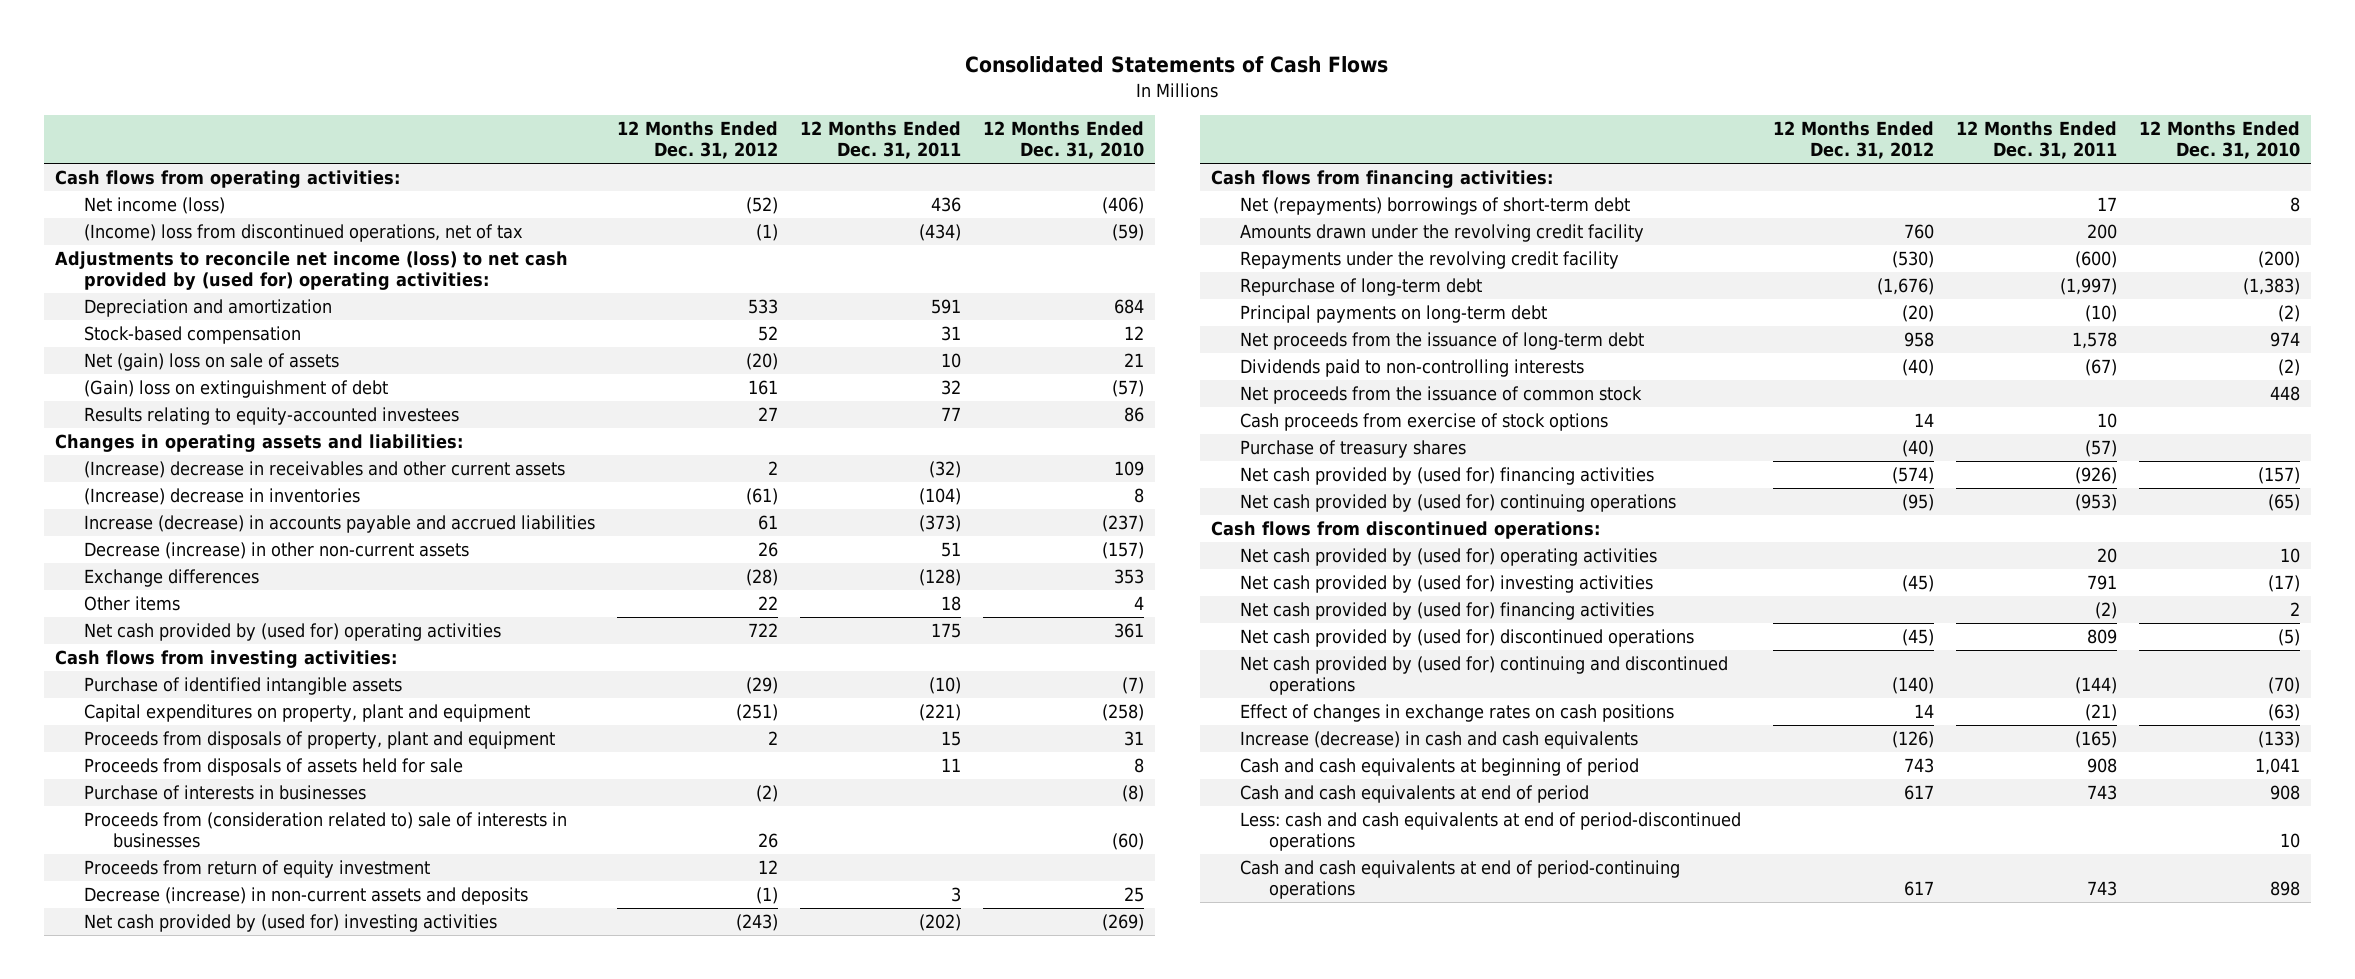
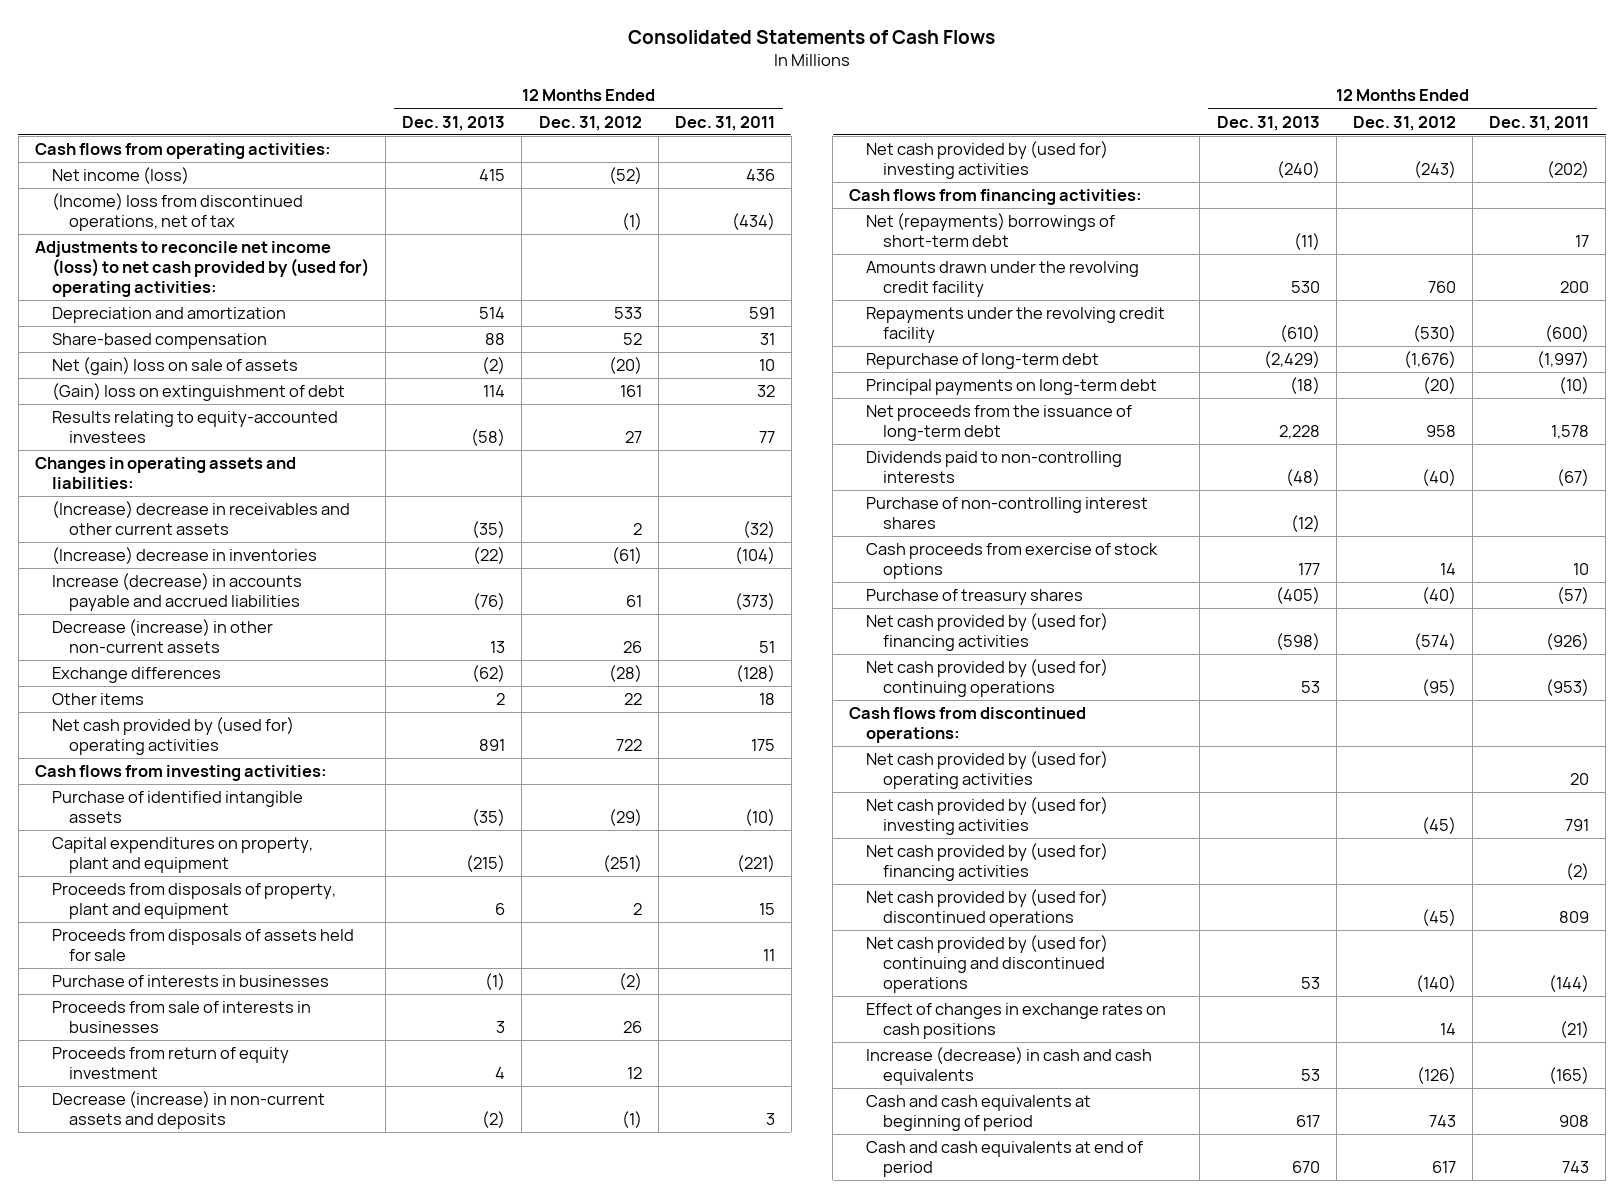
- | 12 Months Ended Dec. 31, 2012 | 12 Months Ended Dec. 31, 2011 | 12 Months Ended Dec. 31, 2010
+ | 12 Months Ended Dec. 31, 2013 | 12 Months Ended Dec. 31, 2012 | 12 Months Ended Dec. 31, 2011
- Stock-based compensation | 52 | 31 | 12
+ Share-based compensation | 88 | 52 | 31
- Proceeds from (consideration related to) sale of interests in businesses | 26 | | (60)
+ Proceeds from sale of interests in businesses | 3 | 26 |
- Net proceeds from the issuance of common stock | | | 448
+ Purchase of non-controlling interest shares | (12) | |
- Less: cash and cash equivalents at end of period-discontinued operations | | | 10
- Cash and cash equivalents at end of period-continuing operations | 617 | 743 | 898

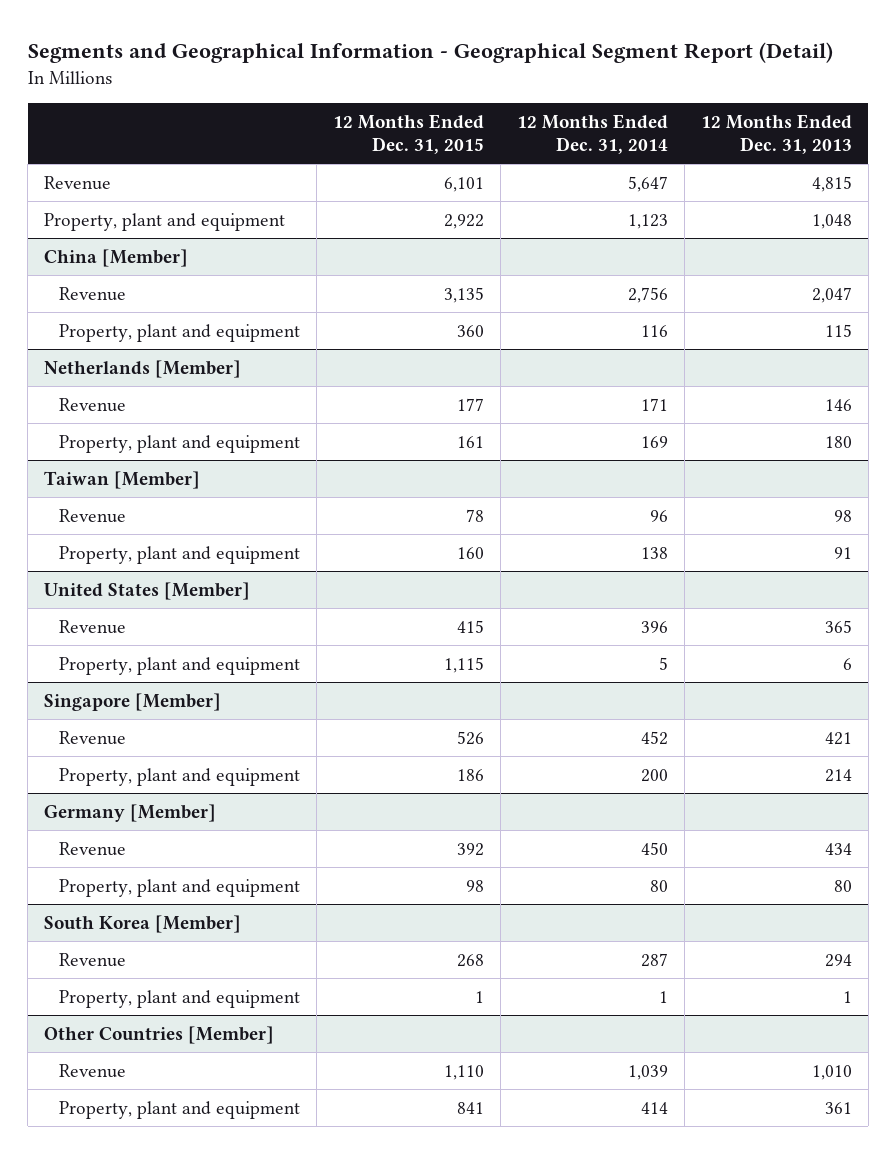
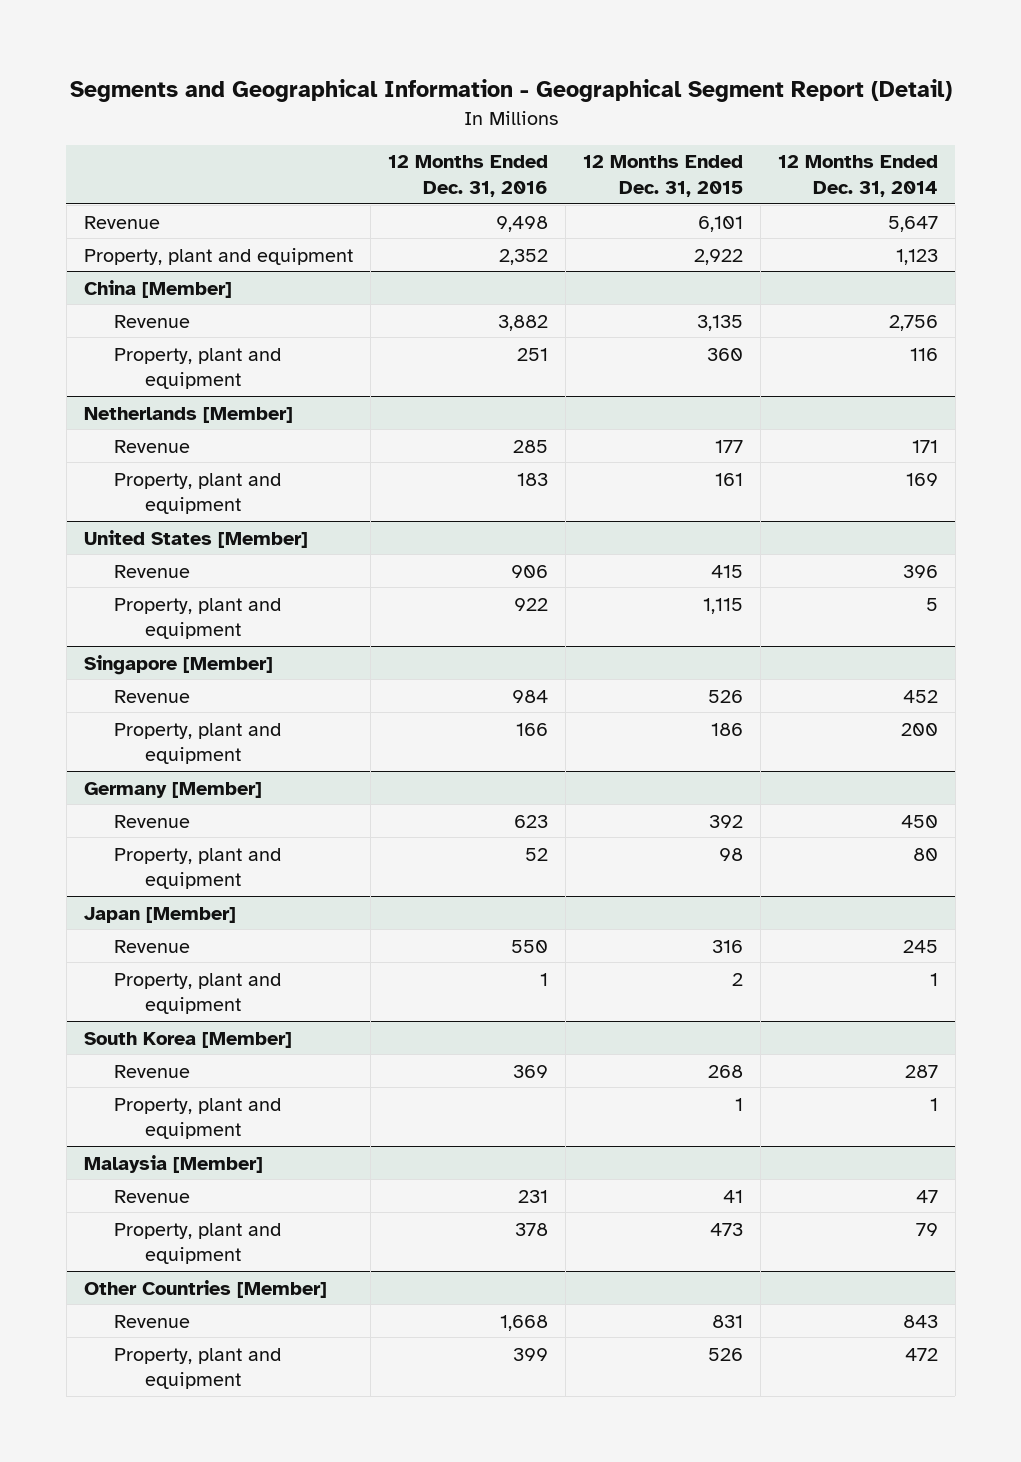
- | 12 Months Ended Dec. 31, 2015 | 12 Months Ended Dec. 31, 2014 | 12 Months Ended Dec. 31, 2013
+ | 12 Months Ended Dec. 31, 2016 | 12 Months Ended Dec. 31, 2015 | 12 Months Ended Dec. 31, 2014
- Taiwan [Member]
- Revenue | 78 | 96 | 98
- Property, plant and equipment | 160 | 138 | 91
+ Japan [Member]
+ Revenue | 550 | 316 | 245
+ Property, plant and equipment | 1 | 2 | 1
+ Malaysia [Member]
+ Revenue | 231 | 41 | 47
+ Property, plant and equipment | 378 | 473 | 79
@ Other Countries [Member]
- Revenue | 1,110 | 1,039 | 1,010
- Property, plant and equipment | 841 | 414 | 361
+ Revenue | 1,668 | 831 | 843
+ Property, plant and equipment | 399 | 526 | 472

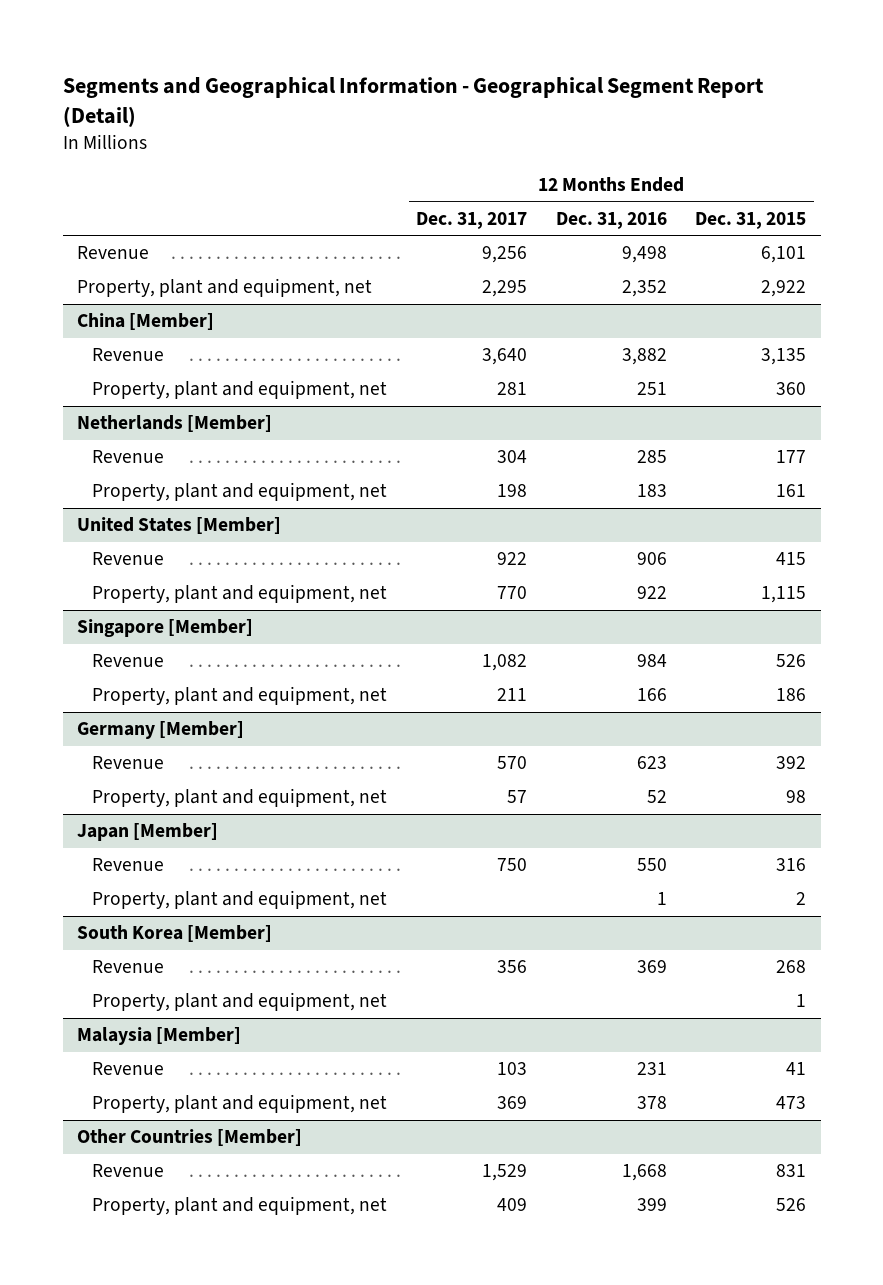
- | 12 Months Ended Dec. 31, 2016 | 12 Months Ended Dec. 31, 2015 | 12 Months Ended Dec. 31, 2014
+ | 12 Months Ended Dec. 31, 2017 | 12 Months Ended Dec. 31, 2016 | 12 Months Ended Dec. 31, 2015
- Property, plant and equipment | 2,352 | 2,922 | 1,123
+ Property, plant and equipment, net | 2,295 | 2,352 | 2,922
@ China [Member]
- Property, plant and equipment | 251 | 360 | 116
+ Property, plant and equipment, net | 281 | 251 | 360
@ Netherlands [Member]
- Property, plant and equipment | 183 | 161 | 169
+ Property, plant and equipment, net | 198 | 183 | 161
@ United States [Member]
- Property, plant and equipment | 922 | 1,115 | 5
+ Property, plant and equipment, net | 770 | 922 | 1,115
@ Singapore [Member]
- Property, plant and equipment | 166 | 186 | 200
+ Property, plant and equipment, net | 211 | 166 | 186
@ Germany [Member]
- Property, plant and equipment | 52 | 98 | 80
+ Property, plant and equipment, net | 57 | 52 | 98
@ Japan [Member]
- Property, plant and equipment | 1 | 2 | 1
+ Property, plant and equipment, net | | 1 | 2
@ South Korea [Member]
- Property, plant and equipment | | 1 | 1
+ Property, plant and equipment, net | | | 1
@ Malaysia [Member]
- Property, plant and equipment | 378 | 473 | 79
+ Property, plant and equipment, net | 369 | 378 | 473
@ Other Countries [Member]
- Property, plant and equipment | 399 | 526 | 472
+ Property, plant and equipment, net | 409 | 399 | 526

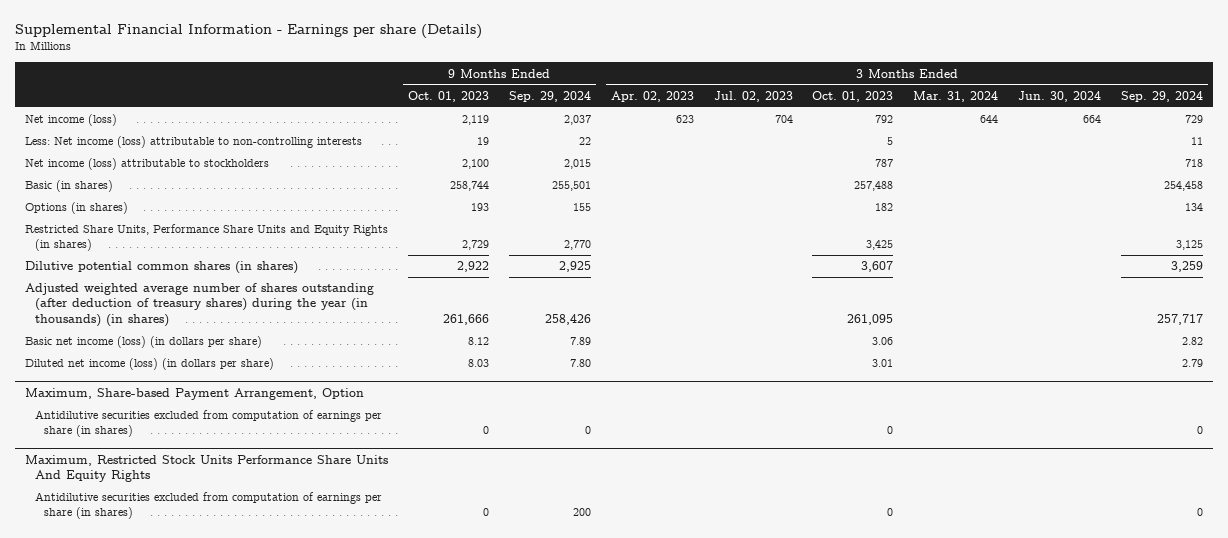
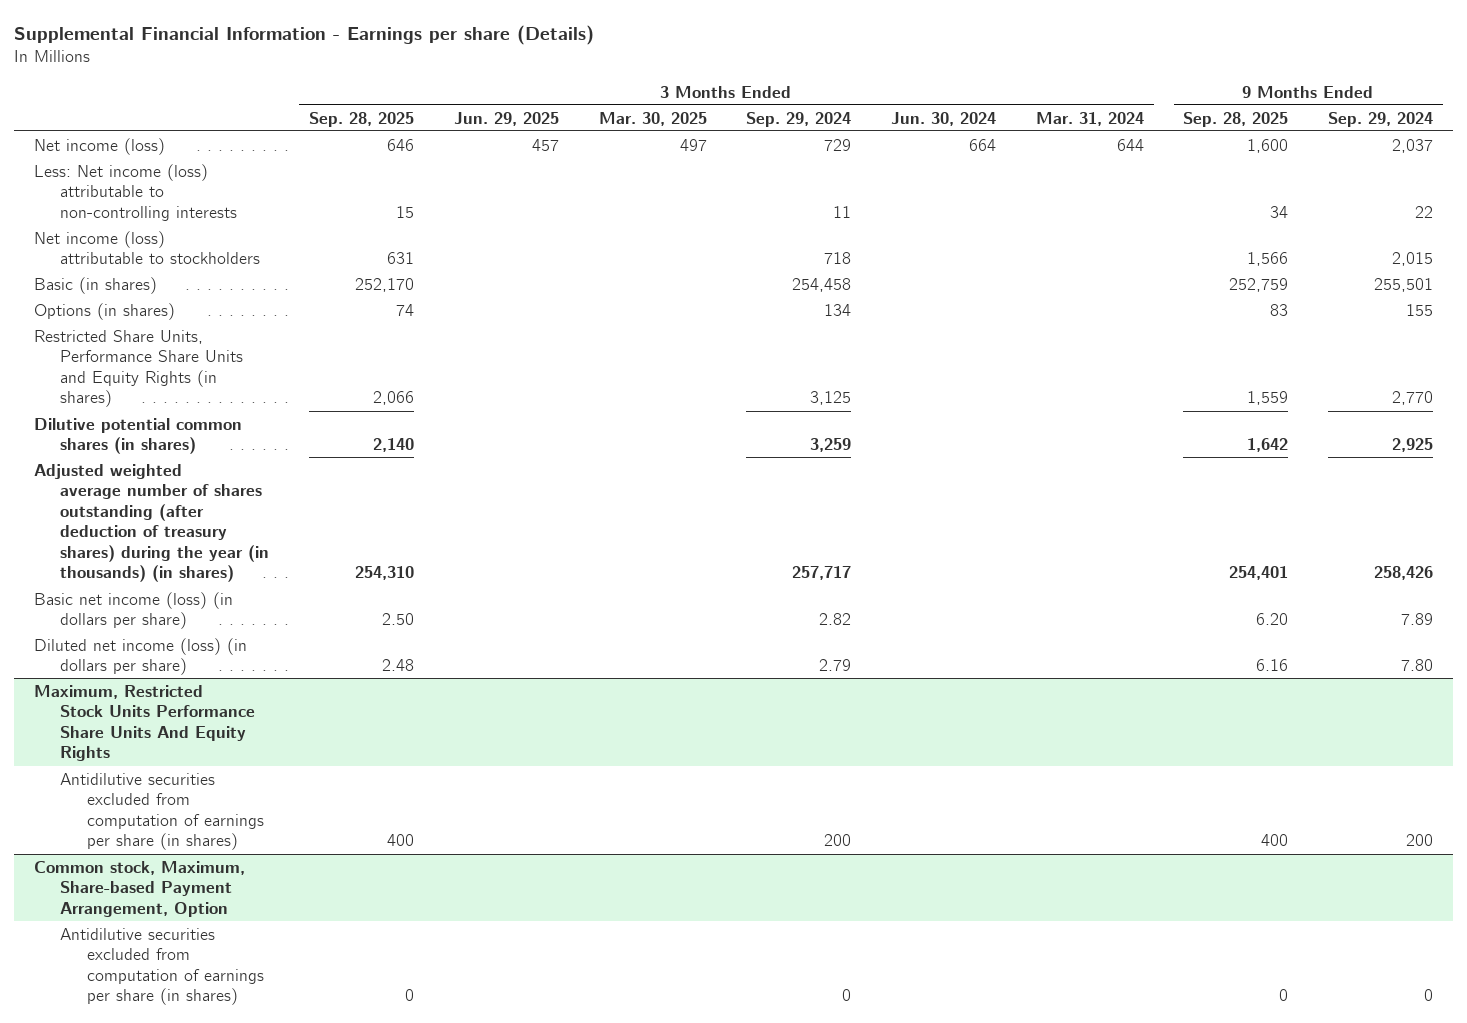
- | 9 Months Ended Oct. 01, 2023 | 9 Months Ended Sep. 29, 2024 | 3 Months Ended Apr. 02, 2023 | 3 Months Ended Jul. 02, 2023 | 3 Months Ended Oct. 01, 2023 | 3 Months Ended Mar. 31, 2024 | 3 Months Ended Jun. 30, 2024 | 3 Months Ended Sep. 29, 2024
+ | 3 Months Ended Sep. 28, 2025 | 3 Months Ended Jun. 29, 2025 | 3 Months Ended Mar. 30, 2025 | 3 Months Ended Sep. 29, 2024 | 3 Months Ended Jun. 30, 2024 | 3 Months Ended Mar. 31, 2024 | 9 Months Ended Sep. 28, 2025 | 9 Months Ended Sep. 29, 2024
- Maximum, Share-based Payment Arrangement, Option
- Antidilutive securities excluded from computation of earnings per share (in shares) | 0 | 0 | | | 0 | | | 0
@ Maximum, Restricted Stock Units Performance Share Units And Equity Rights
- Antidilutive securities excluded from computation of earnings per share (in shares) | 0 | 200 | | | 0 | | | 0
+ Antidilutive securities excluded from computation of earnings per share (in shares) | 400 | | | 200 | | | 400 | 200
+ Common stock, Maximum, Share-based Payment Arrangement, Option
+ Antidilutive securities excluded from computation of earnings per share (in shares) | 0 | | | 0 | | | 0 | 0

